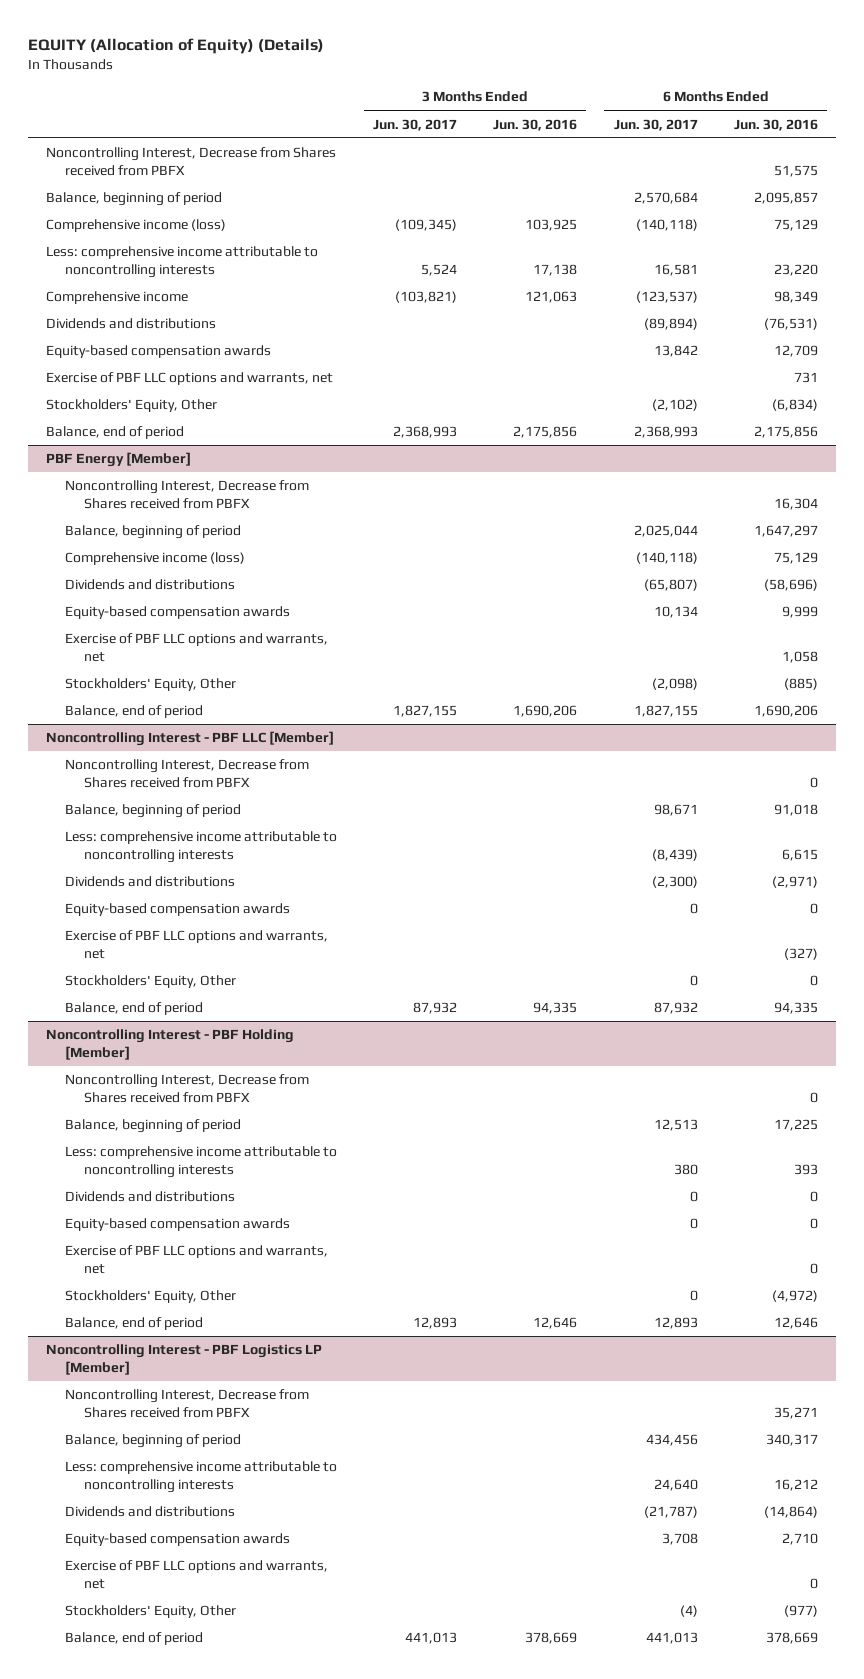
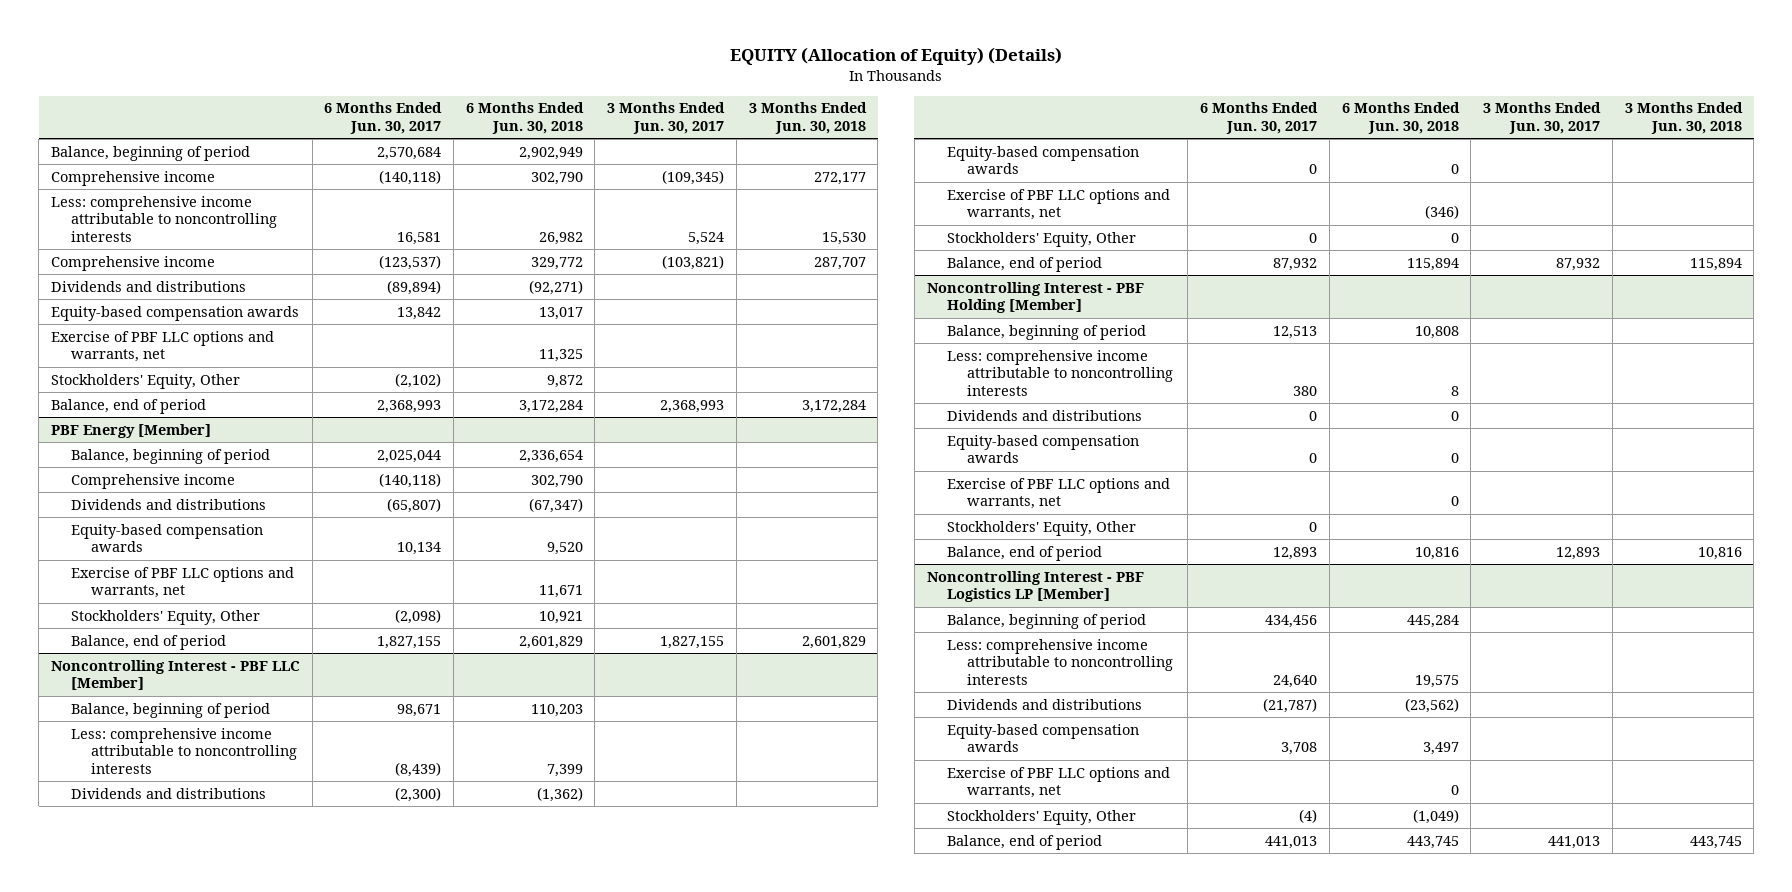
- | 3 Months Ended Jun. 30, 2017 | 3 Months Ended Jun. 30, 2016 | 6 Months Ended Jun. 30, 2017 | 6 Months Ended Jun. 30, 2016
+ | 6 Months Ended Jun. 30, 2017 | 6 Months Ended Jun. 30, 2018 | 3 Months Ended Jun. 30, 2017 | 3 Months Ended Jun. 30, 2018
- Noncontrolling Interest, Decrease from Shares received from PBFX | | | | 51,575
- Comprehensive income (loss) | (109,345) | 103,925 | (140,118) | 75,129
+ Comprehensive income | (140,118) | 302,790 | (109,345) | 272,177
@ PBF Energy [Member]
- Noncontrolling Interest, Decrease from Shares received from PBFX | | | | 16,304
- Comprehensive income (loss) | | | (140,118) | 75,129
+ Comprehensive income | (140,118) | 302,790 | |
@ Noncontrolling Interest - PBF LLC [Member]
- Noncontrolling Interest, Decrease from Shares received from PBFX | | | | 0
@ Noncontrolling Interest - PBF Holding [Member]
- Noncontrolling Interest, Decrease from Shares received from PBFX | | | | 0
@ Noncontrolling Interest - PBF Logistics LP [Member]
- Noncontrolling Interest, Decrease from Shares received from PBFX | | | | 35,271

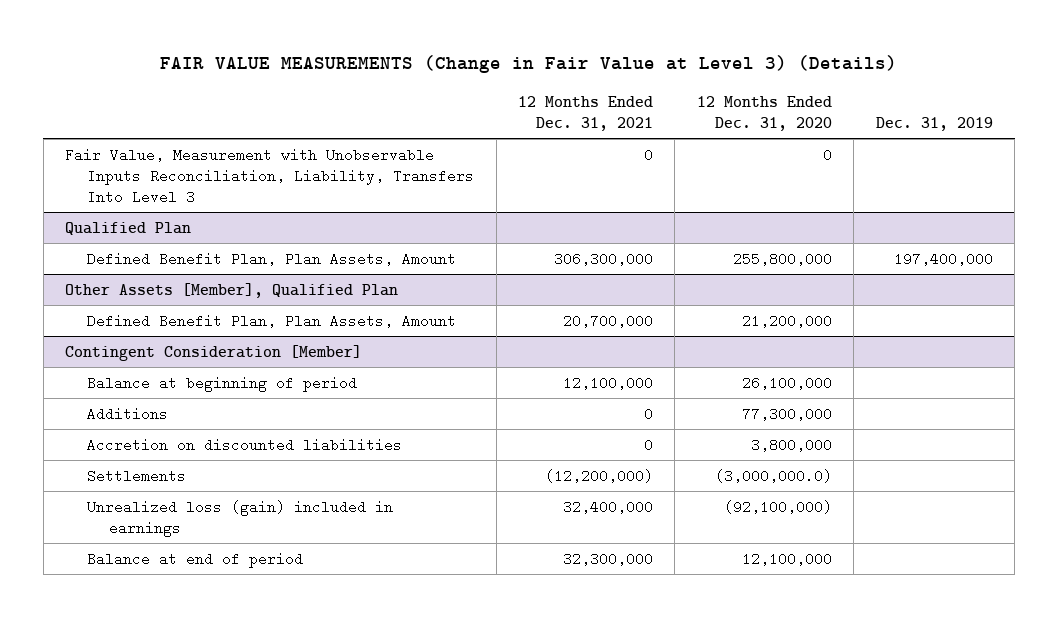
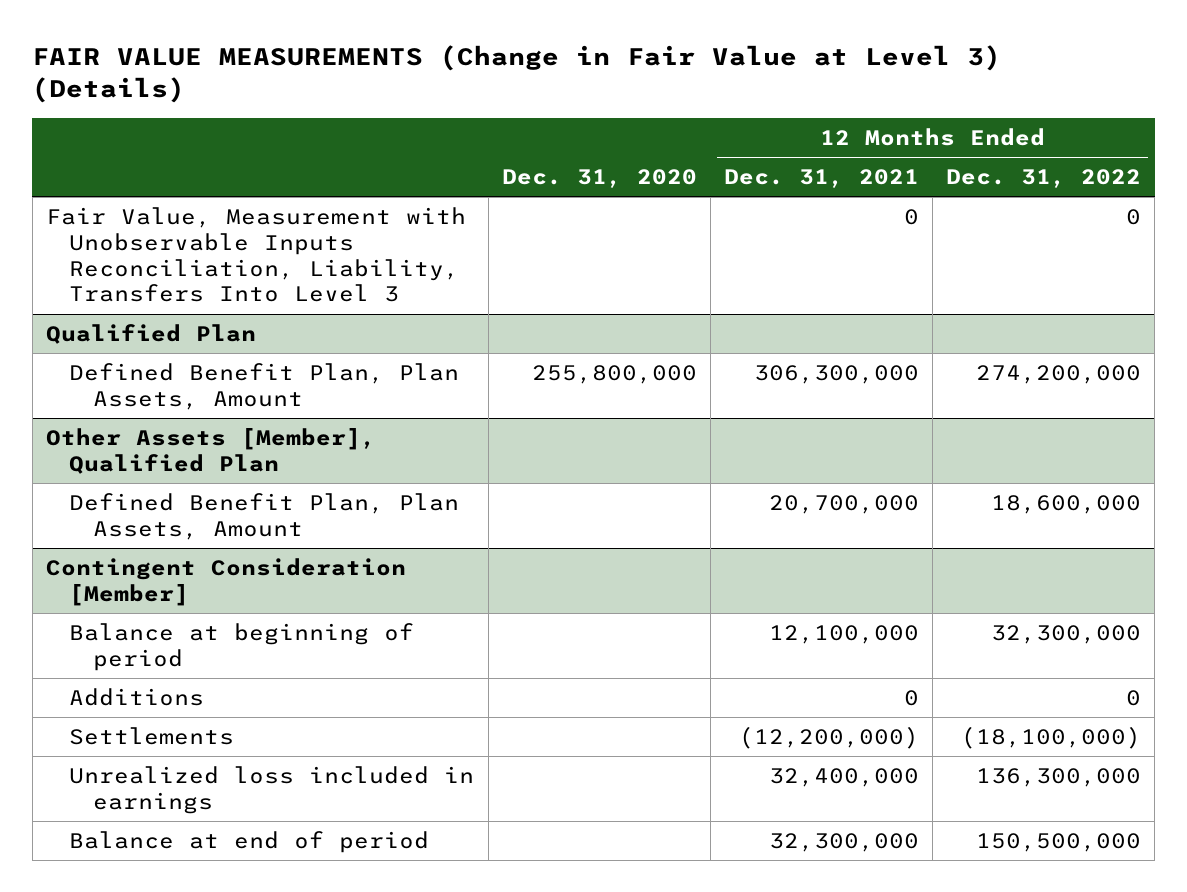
- | 12 Months Ended Dec. 31, 2021 | 12 Months Ended Dec. 31, 2020 | Dec. 31, 2019
+ | Dec. 31, 2020 | 12 Months Ended Dec. 31, 2021 | 12 Months Ended Dec. 31, 2022
@ Contingent Consideration [Member]
- Accretion on discounted liabilities | 0 | 3,800,000 |
- Unrealized loss (gain) included in earnings | 32,400,000 | (92,100,000) |
+ Unrealized loss included in earnings | | 32,400,000 | 136,300,000

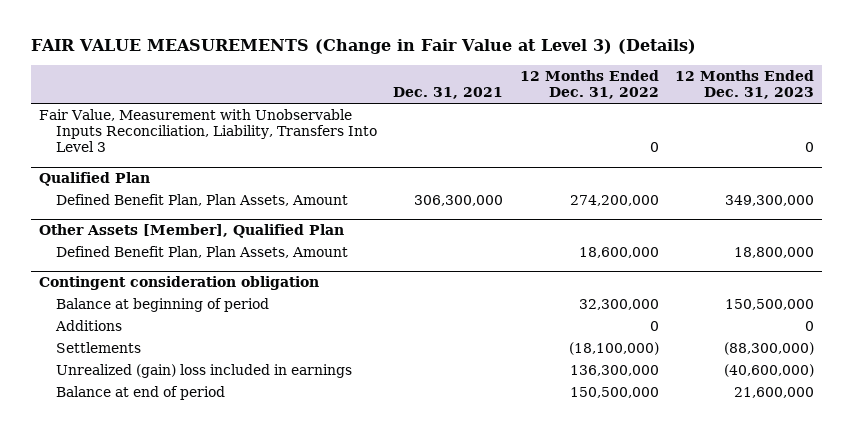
- | Dec. 31, 2020 | 12 Months Ended Dec. 31, 2021 | 12 Months Ended Dec. 31, 2022
+ | Dec. 31, 2021 | 12 Months Ended Dec. 31, 2022 | 12 Months Ended Dec. 31, 2023
- Contingent Consideration [Member]
+ Contingent consideration obligation
- Unrealized loss included in earnings | | 32,400,000 | 136,300,000
+ Unrealized (gain) loss included in earnings | | 136,300,000 | (40,600,000)

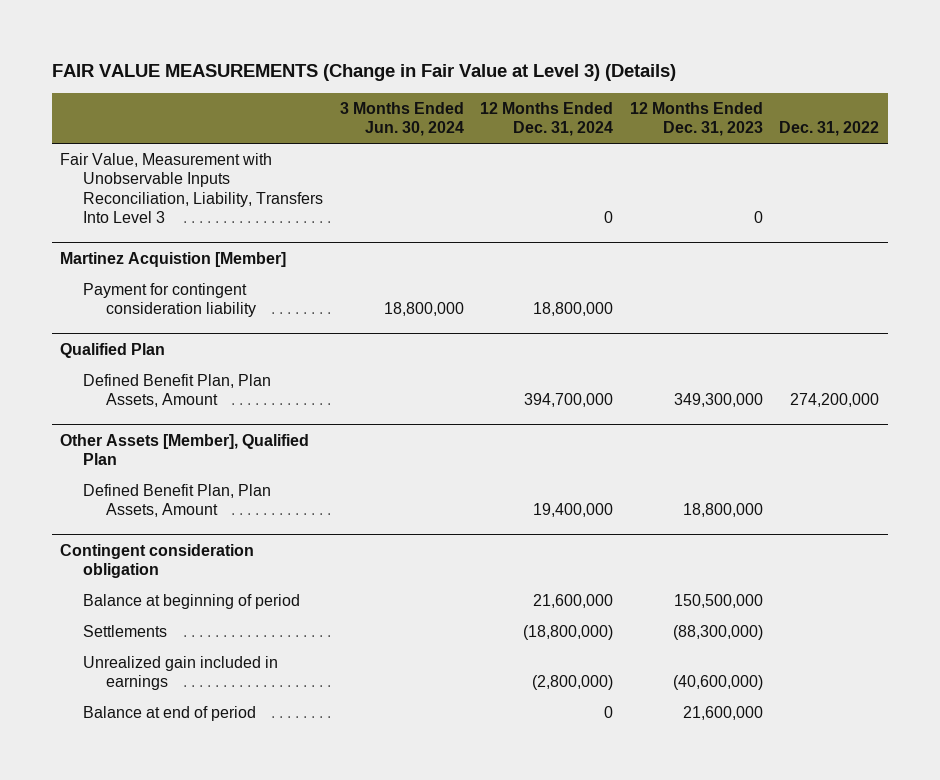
- | Dec. 31, 2021 | 12 Months Ended Dec. 31, 2022 | 12 Months Ended Dec. 31, 2023
+ | 3 Months Ended Jun. 30, 2024 | 12 Months Ended Dec. 31, 2024 | 12 Months Ended Dec. 31, 2023 | Dec. 31, 2022
+ Martinez Acquistion [Member]
+ Payment for contingent consideration liability | 18,800,000 | 18,800,000 | |
@ Contingent consideration obligation
- Additions | | 0 | 0
- Unrealized (gain) loss included in earnings | | 136,300,000 | (40,600,000)
+ Unrealized gain included in earnings | | (2,800,000) | (40,600,000) |

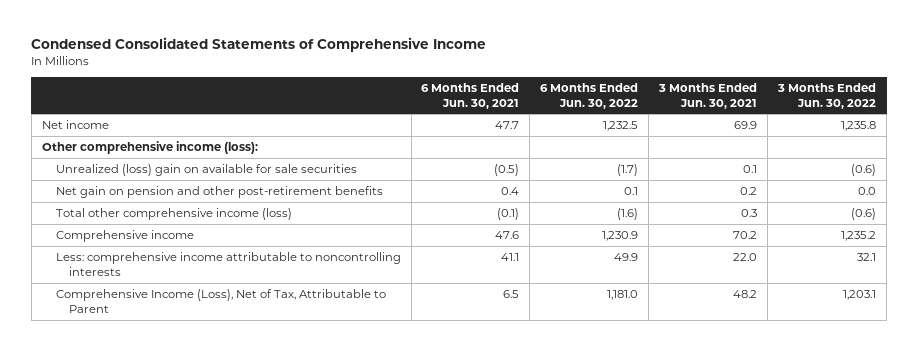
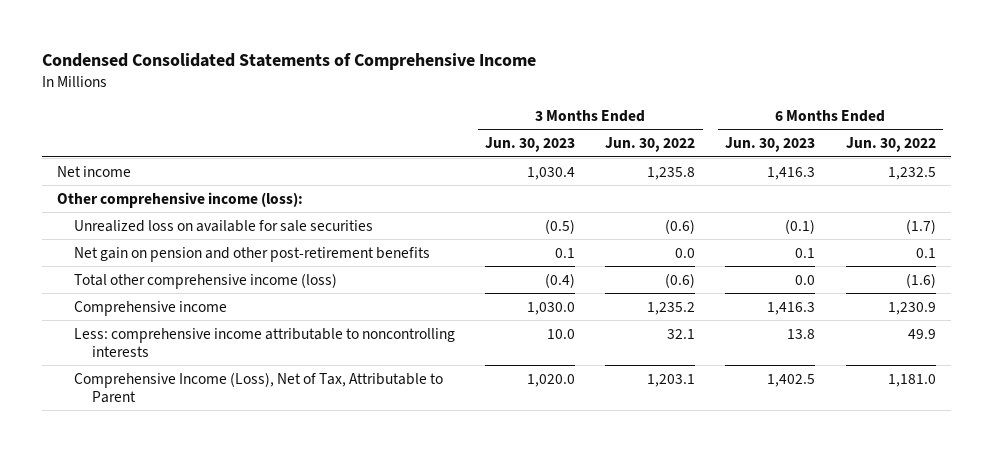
- | 6 Months Ended Jun. 30, 2021 | 6 Months Ended Jun. 30, 2022 | 3 Months Ended Jun. 30, 2021 | 3 Months Ended Jun. 30, 2022
+ | 3 Months Ended Jun. 30, 2023 | 3 Months Ended Jun. 30, 2022 | 6 Months Ended Jun. 30, 2023 | 6 Months Ended Jun. 30, 2022
- Unrealized (loss) gain on available for sale securities | (0.5) | (1.7) | 0.1 | (0.6)
+ Unrealized loss on available for sale securities | (0.5) | (0.6) | (0.1) | (1.7)

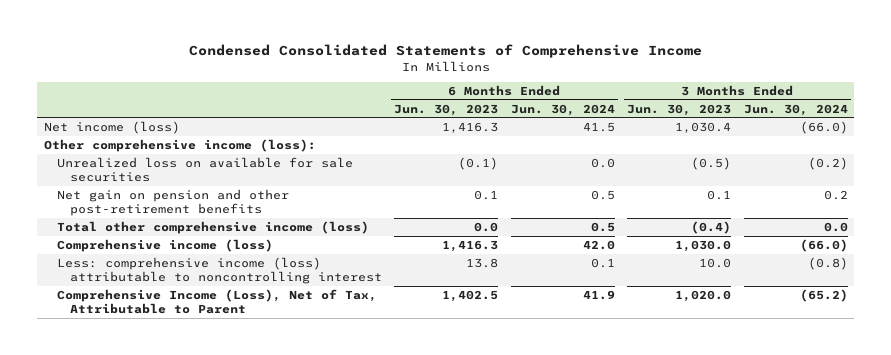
- | 3 Months Ended Jun. 30, 2023 | 3 Months Ended Jun. 30, 2022 | 6 Months Ended Jun. 30, 2023 | 6 Months Ended Jun. 30, 2022
+ | 6 Months Ended Jun. 30, 2023 | 6 Months Ended Jun. 30, 2024 | 3 Months Ended Jun. 30, 2023 | 3 Months Ended Jun. 30, 2024
- Net income | 1,030.4 | 1,235.8 | 1,416.3 | 1,232.5
+ Net income (loss) | 1,416.3 | 41.5 | 1,030.4 | (66.0)
- Comprehensive income | 1,030.0 | 1,235.2 | 1,416.3 | 1,230.9
- Less: comprehensive income attributable to noncontrolling interests | 10.0 | 32.1 | 13.8 | 49.9
+ Comprehensive income (loss) | 1,416.3 | 42.0 | 1,030.0 | (66.0)
+ Less: comprehensive income (loss) attributable to noncontrolling interest | 13.8 | 0.1 | 10.0 | (0.8)

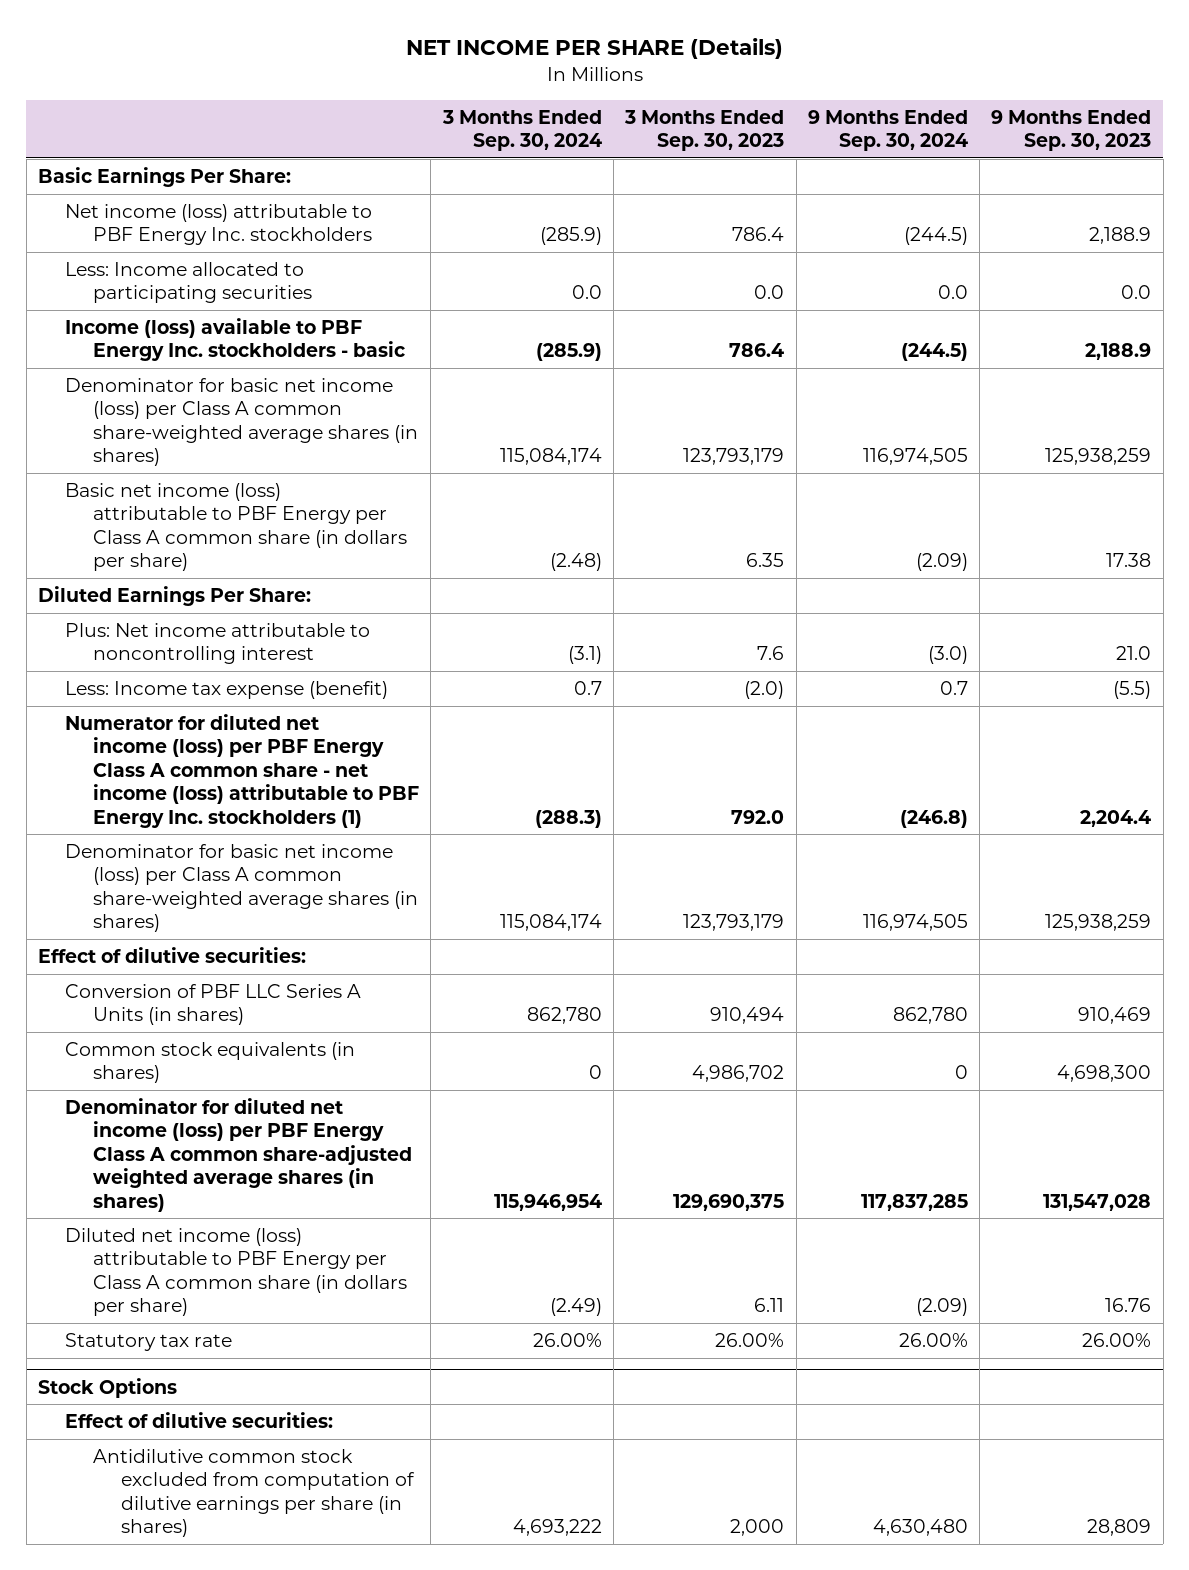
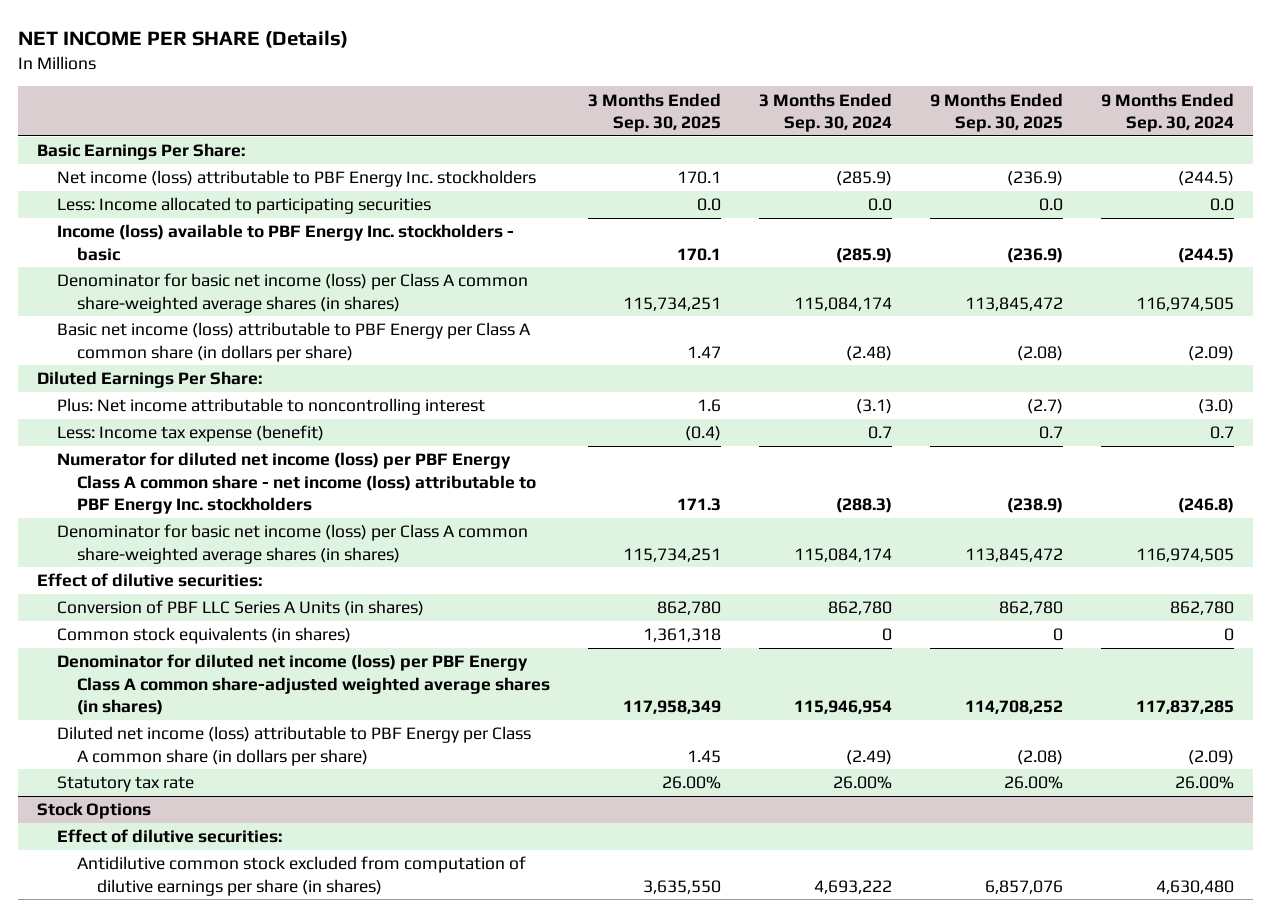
- | 3 Months Ended Sep. 30, 2024 | 3 Months Ended Sep. 30, 2023 | 9 Months Ended Sep. 30, 2024 | 9 Months Ended Sep. 30, 2023
+ | 3 Months Ended Sep. 30, 2025 | 3 Months Ended Sep. 30, 2024 | 9 Months Ended Sep. 30, 2025 | 9 Months Ended Sep. 30, 2024
- Numerator for diluted net income (loss) per PBF Energy Class A common share - net income (loss) attributable to PBF Energy Inc. stockholders (1) | (288.3) | 792.0 | (246.8) | 2,204.4
+ Numerator for diluted net income (loss) per PBF Energy Class A common share - net income (loss) attributable to PBF Energy Inc. stockholders | 171.3 | (288.3) | (238.9) | (246.8)

